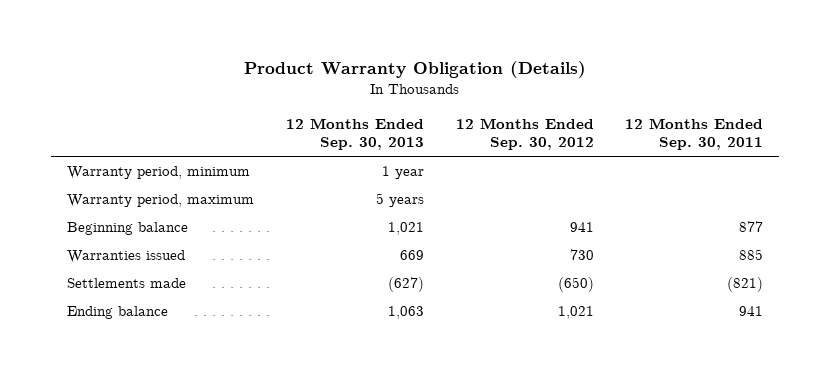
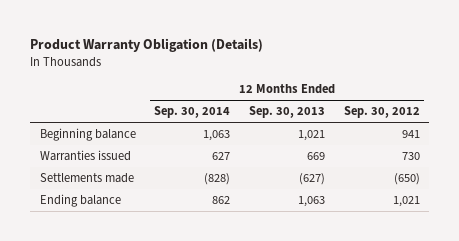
- | 12 Months Ended Sep. 30, 2013 | 12 Months Ended Sep. 30, 2012 | 12 Months Ended Sep. 30, 2011
+ | 12 Months Ended Sep. 30, 2014 | 12 Months Ended Sep. 30, 2013 | 12 Months Ended Sep. 30, 2012
- Warranty period, minimum | 1 year | |
- Warranty period, maximum | 5 years | |

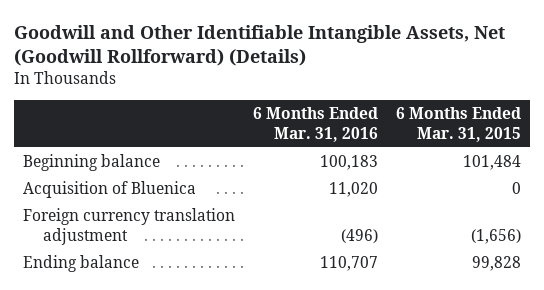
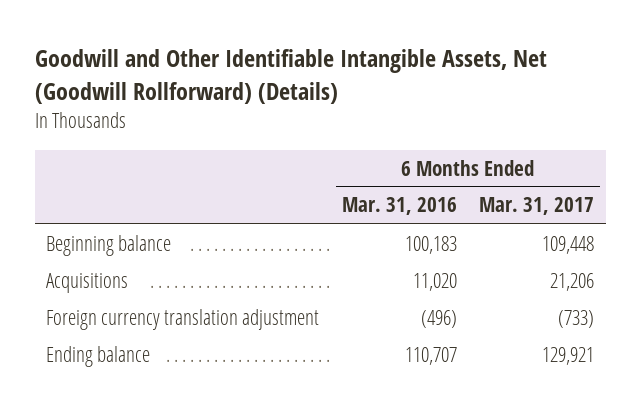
- | 6 Months Ended Mar. 31, 2016 | 6 Months Ended Mar. 31, 2015
+ | 6 Months Ended Mar. 31, 2016 | 6 Months Ended Mar. 31, 2017
- Acquisition of Bluenica | 11,020 | 0
+ Acquisitions | 11,020 | 21,206

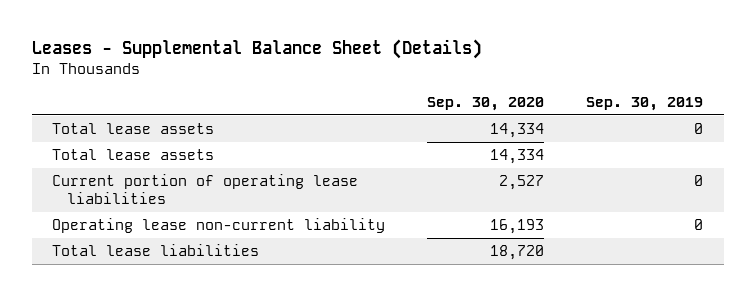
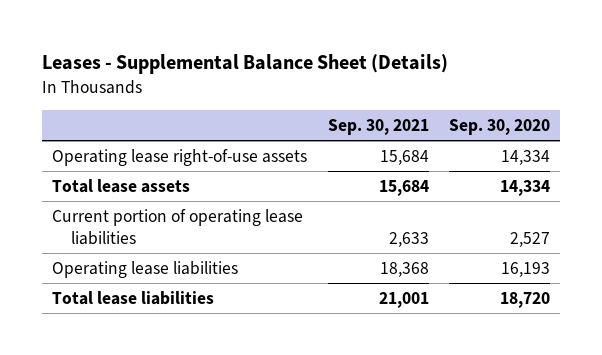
- | Sep. 30, 2020 | Sep. 30, 2019
+ | Sep. 30, 2021 | Sep. 30, 2020
- Total lease assets | 14,334 | 0
+ Operating lease right-of-use assets | 15,684 | 14,334
- Operating lease non-current liability | 16,193 | 0
+ Operating lease liabilities | 18,368 | 16,193

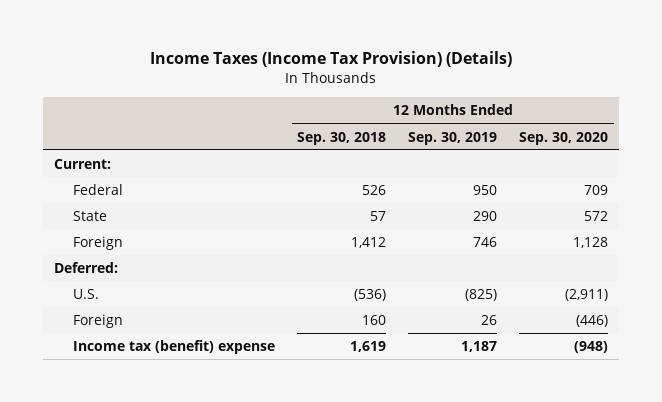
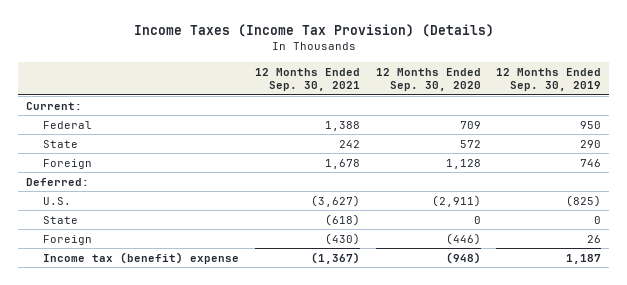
- | 12 Months Ended Sep. 30, 2018 | 12 Months Ended Sep. 30, 2019 | 12 Months Ended Sep. 30, 2020
+ | 12 Months Ended Sep. 30, 2021 | 12 Months Ended Sep. 30, 2020 | 12 Months Ended Sep. 30, 2019
+ State | (618) | 0 | 0

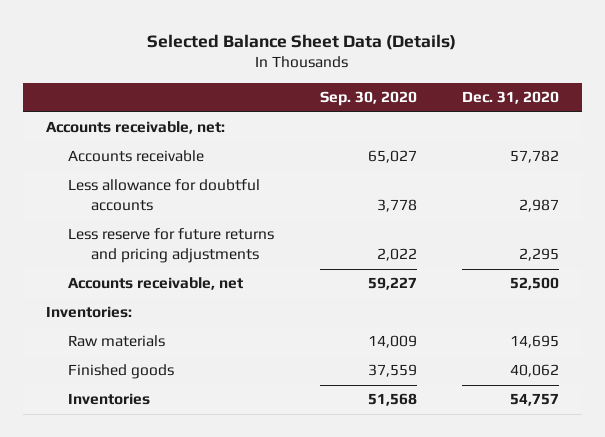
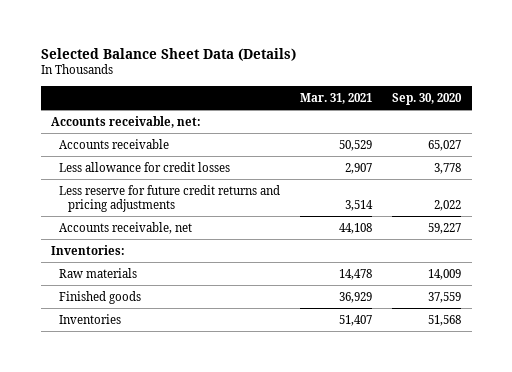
- | Sep. 30, 2020 | Dec. 31, 2020
+ | Mar. 31, 2021 | Sep. 30, 2020
- Less allowance for doubtful accounts | 3,778 | 2,987
- Less reserve for future returns and pricing adjustments | 2,022 | 2,295
+ Less allowance for credit losses | 2,907 | 3,778
+ Less reserve for future credit returns and pricing adjustments | 3,514 | 2,022

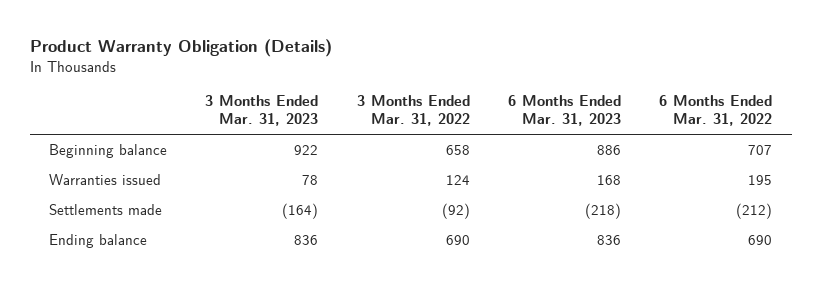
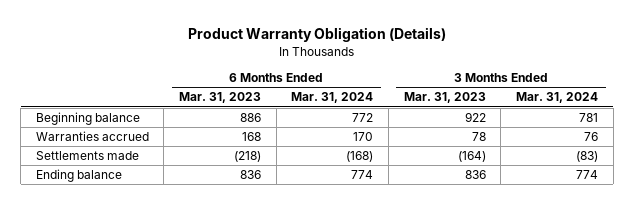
- | 3 Months Ended Mar. 31, 2023 | 3 Months Ended Mar. 31, 2022 | 6 Months Ended Mar. 31, 2023 | 6 Months Ended Mar. 31, 2022
+ | 6 Months Ended Mar. 31, 2023 | 6 Months Ended Mar. 31, 2024 | 3 Months Ended Mar. 31, 2023 | 3 Months Ended Mar. 31, 2024
- Warranties issued | 78 | 124 | 168 | 195
+ Warranties accrued | 168 | 170 | 78 | 76

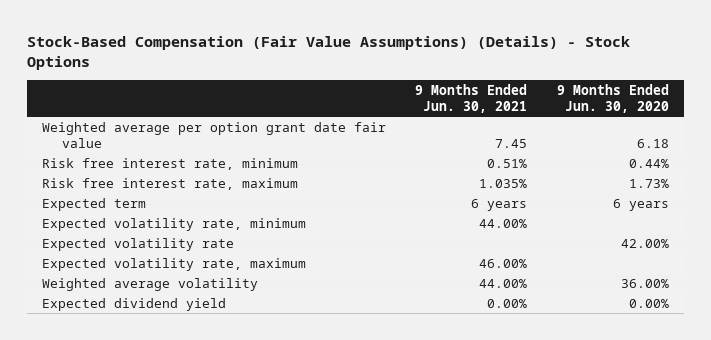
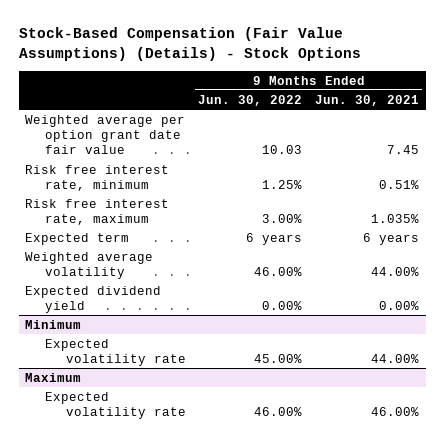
- | 9 Months Ended Jun. 30, 2021 | 9 Months Ended Jun. 30, 2020
+ | 9 Months Ended Jun. 30, 2022 | 9 Months Ended Jun. 30, 2021
- Expected volatility rate, minimum | 44.00% |
- Expected volatility rate | | 42.00%
- Expected volatility rate, maximum | 46.00% |
+ Minimum
+ Expected volatility rate | 45.00% | 44.00%
+ Maximum
+ Expected volatility rate | 46.00% | 46.00%

